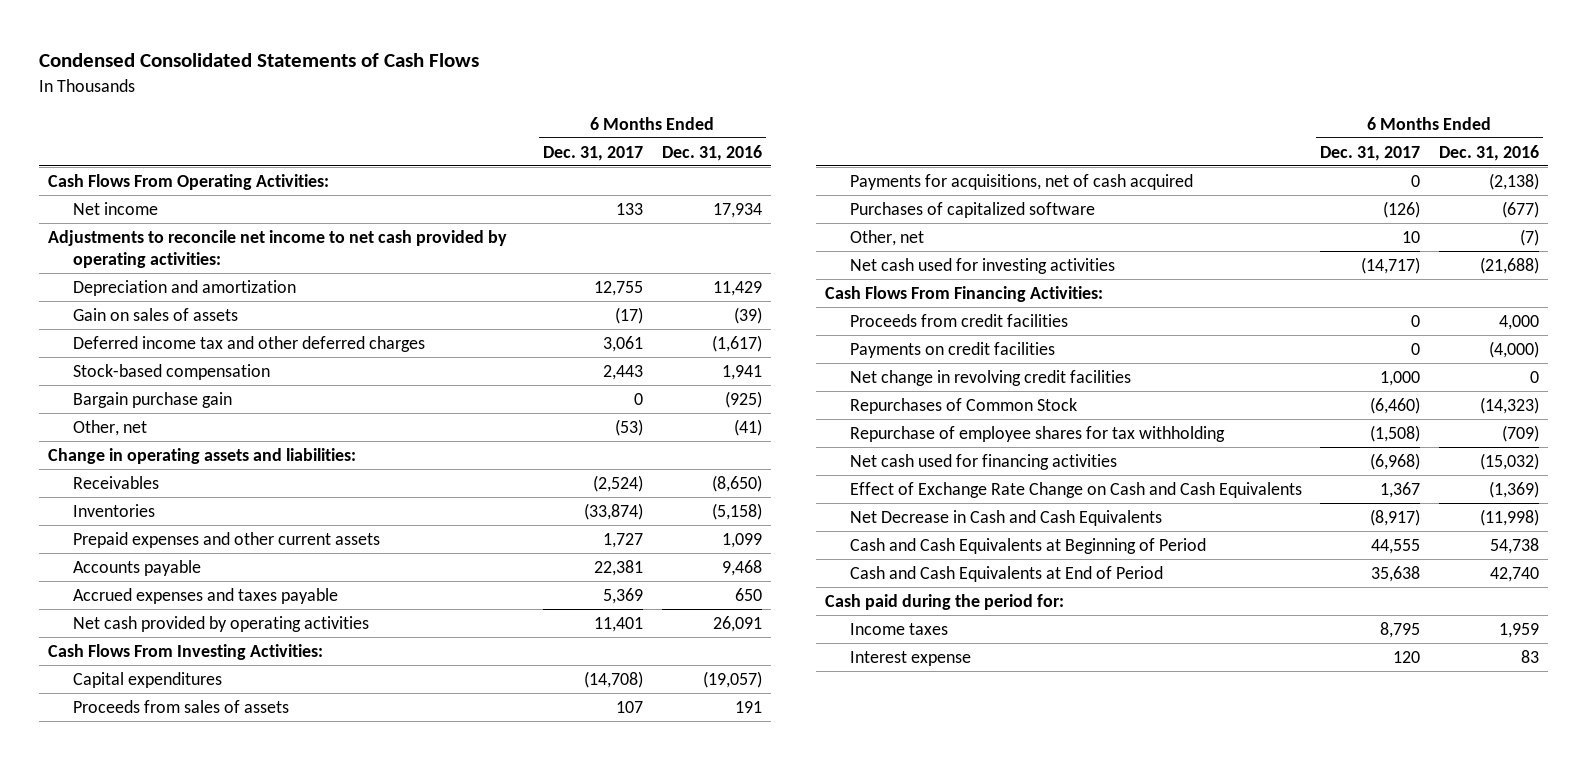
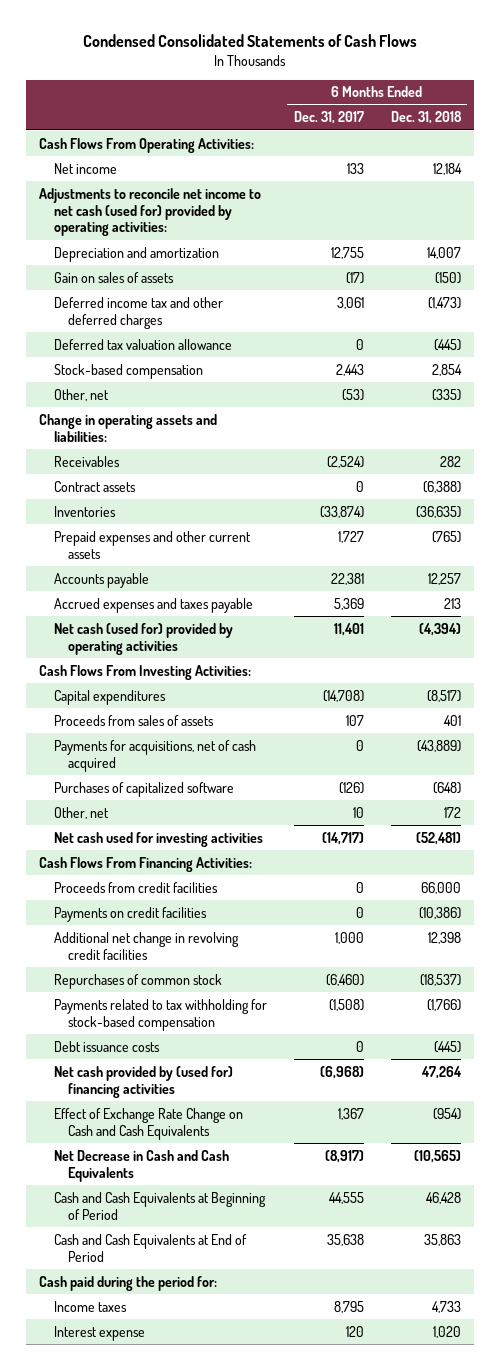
- | 6 Months Ended Dec. 31, 2017 | 6 Months Ended Dec. 31, 2016
+ | 6 Months Ended Dec. 31, 2017 | 6 Months Ended Dec. 31, 2018
- Adjustments to reconcile net income to net cash provided by operating activities:
+ Adjustments to reconcile net income to net cash (used for) provided by operating activities:
+ Deferred tax valuation allowance | 0 | (445)
- Bargain purchase gain | 0 | (925)
+ Contract assets | 0 | (6,388)
- Net cash provided by operating activities | 11,401 | 26,091
+ Net cash (used for) provided by operating activities | 11,401 | (4,394)
- Net change in revolving credit facilities | 1,000 | 0
- Repurchases of Common Stock | (6,460) | (14,323)
- Repurchase of employee shares for tax withholding | (1,508) | (709)
- Net cash used for financing activities | (6,968) | (15,032)
+ Additional net change in revolving credit facilities | 1,000 | 12,398
+ Repurchases of common stock | (6,460) | (18,537)
+ Payments related to tax withholding for stock-based compensation | (1,508) | (1,766)
+ Debt issuance costs | 0 | (445)
+ Net cash provided by (used for) financing activities | (6,968) | 47,264

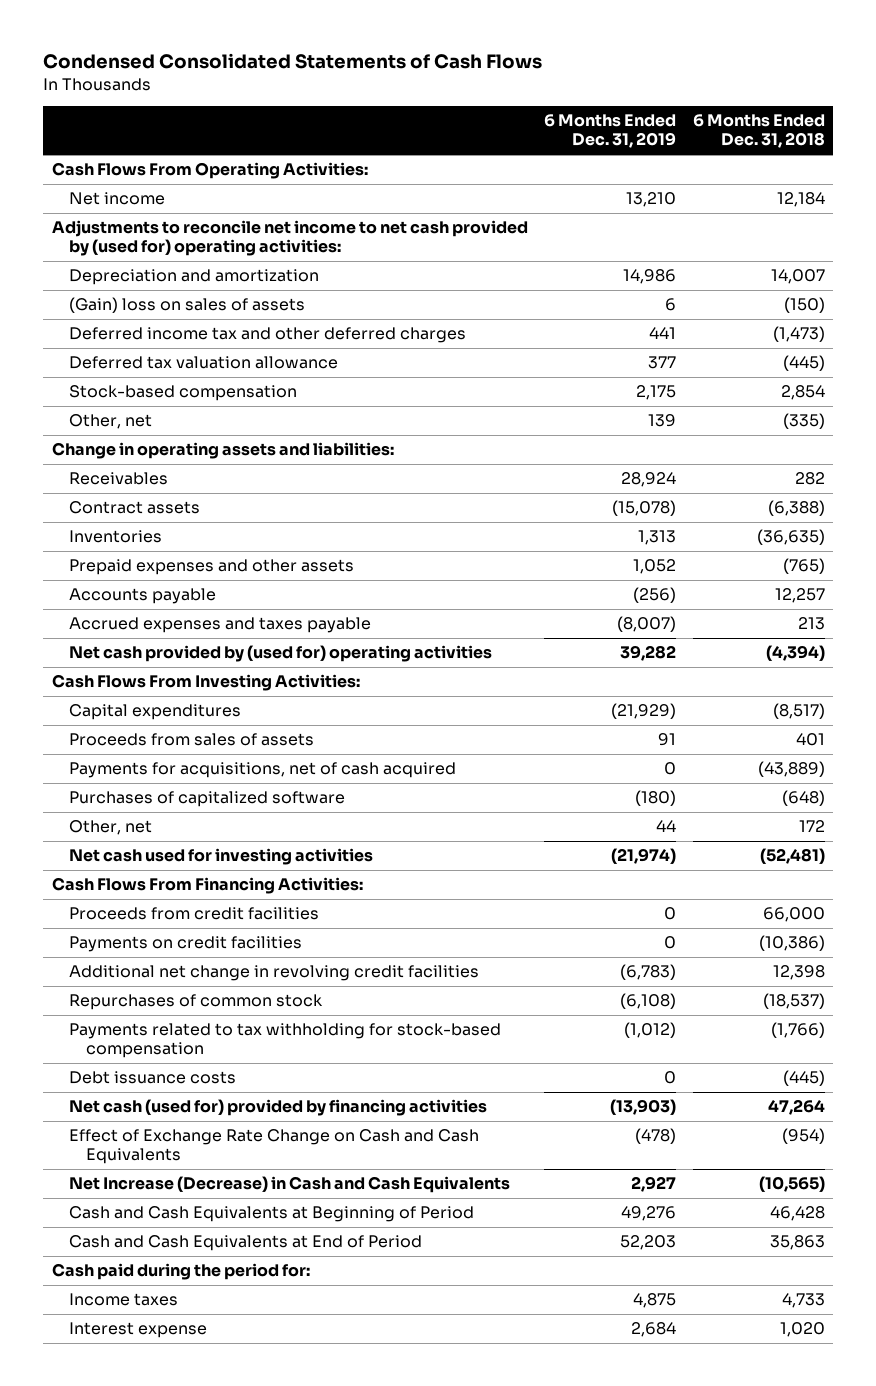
- | 6 Months Ended Dec. 31, 2017 | 6 Months Ended Dec. 31, 2018
+ | 6 Months Ended Dec. 31, 2019 | 6 Months Ended Dec. 31, 2018
- Adjustments to reconcile net income to net cash (used for) provided by operating activities:
+ Adjustments to reconcile net income to net cash provided by (used for) operating activities:
- Gain on sales of assets | (17) | (150)
+ (Gain) loss on sales of assets | 6 | (150)
- Prepaid expenses and other current assets | 1,727 | (765)
+ Prepaid expenses and other assets | 1,052 | (765)
- Net cash (used for) provided by operating activities | 11,401 | (4,394)
+ Net cash provided by (used for) operating activities | 39,282 | (4,394)
- Net cash provided by (used for) financing activities | (6,968) | 47,264
+ Net cash (used for) provided by financing activities | (13,903) | 47,264
- Net Decrease in Cash and Cash Equivalents | (8,917) | (10,565)
+ Net Increase (Decrease) in Cash and Cash Equivalents | 2,927 | (10,565)

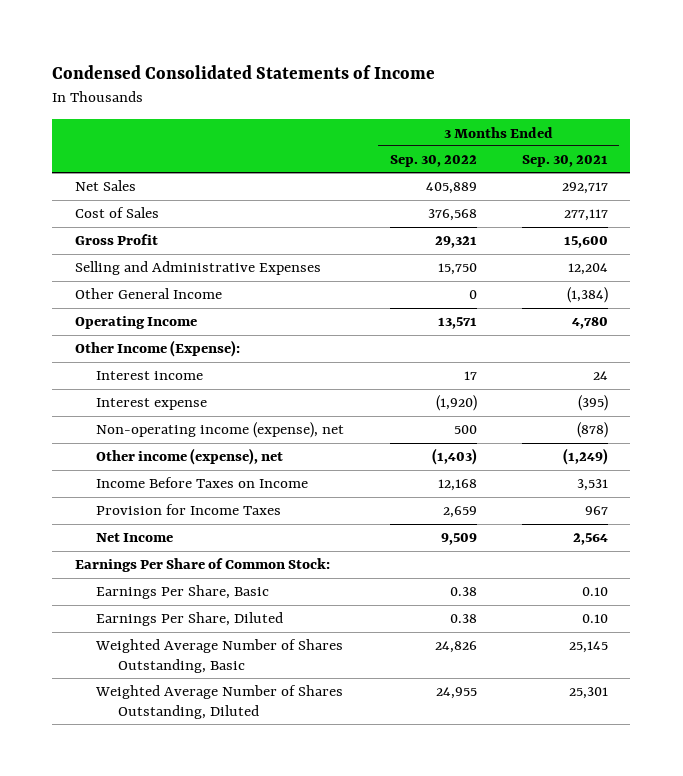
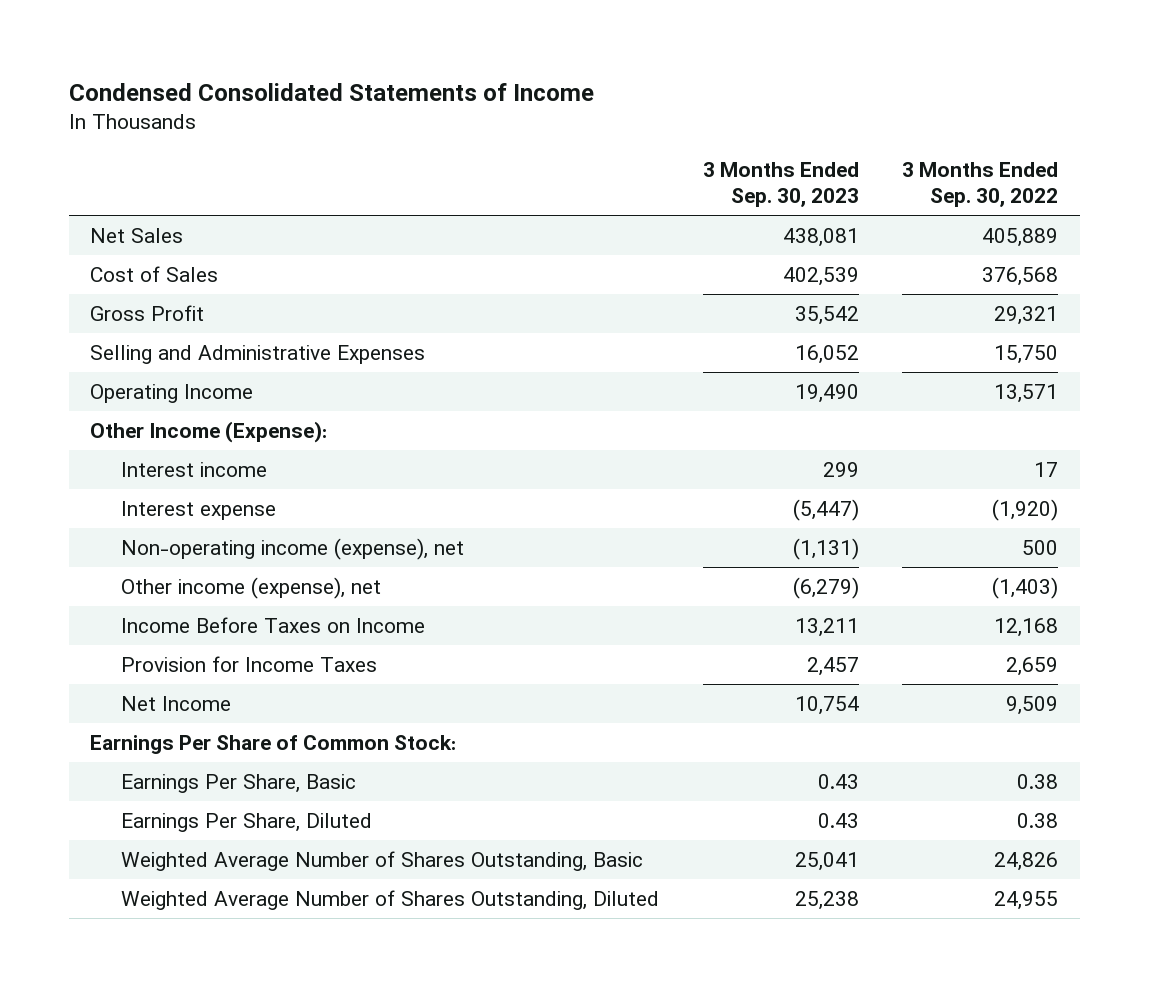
- | 3 Months Ended Sep. 30, 2022 | 3 Months Ended Sep. 30, 2021
+ | 3 Months Ended Sep. 30, 2023 | 3 Months Ended Sep. 30, 2022
- Other General Income | 0 | (1,384)

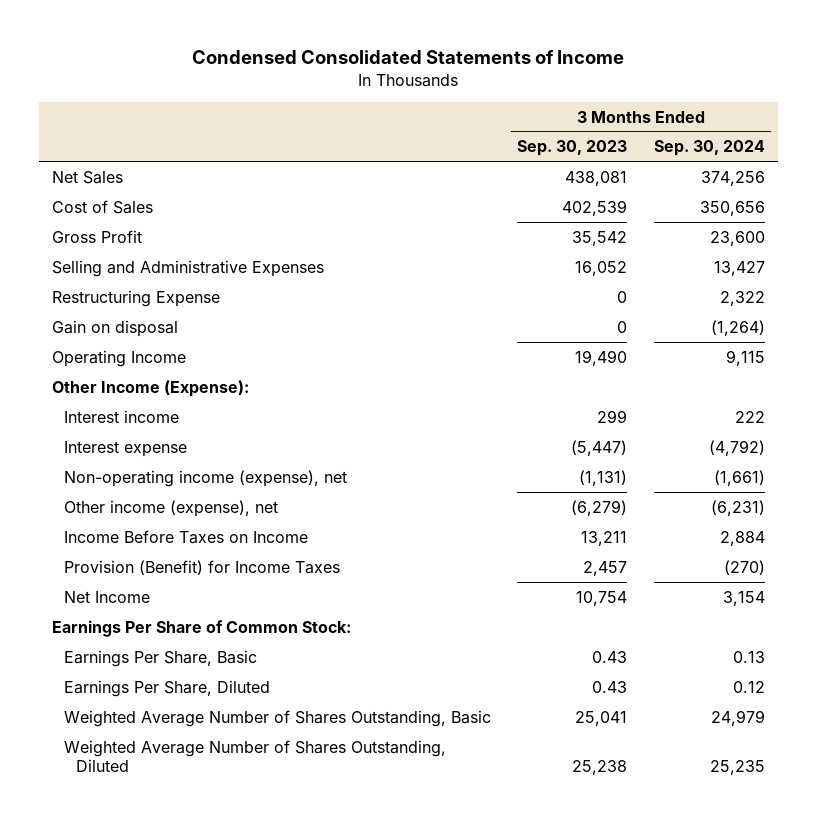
- | 3 Months Ended Sep. 30, 2023 | 3 Months Ended Sep. 30, 2022
+ | 3 Months Ended Sep. 30, 2023 | 3 Months Ended Sep. 30, 2024
+ Restructuring Expense | 0 | 2,322
+ Gain on disposal | 0 | (1,264)
- Provision for Income Taxes | 2,457 | 2,659
+ Provision (Benefit) for Income Taxes | 2,457 | (270)

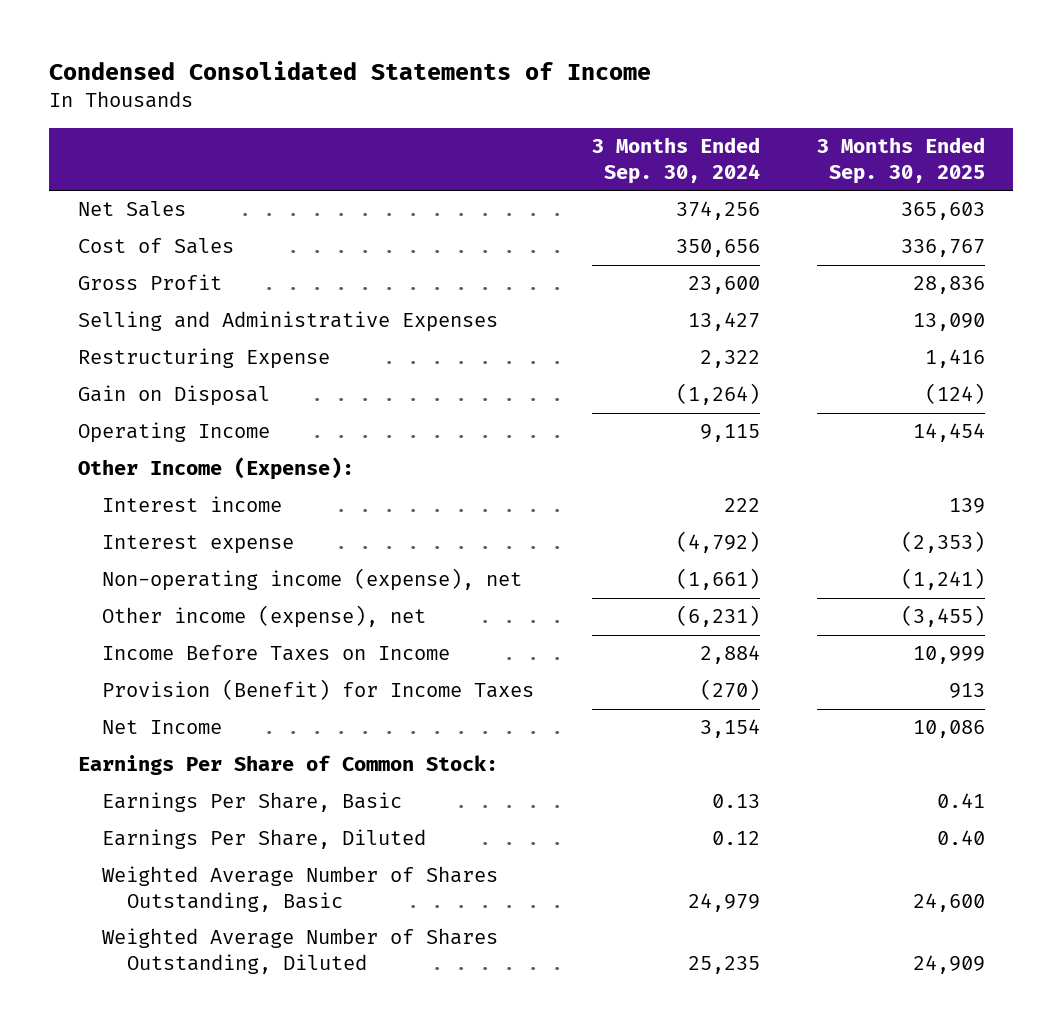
- | 3 Months Ended Sep. 30, 2023 | 3 Months Ended Sep. 30, 2024
+ | 3 Months Ended Sep. 30, 2024 | 3 Months Ended Sep. 30, 2025
- Gain on disposal | 0 | (1,264)
+ Gain on Disposal | (1,264) | (124)

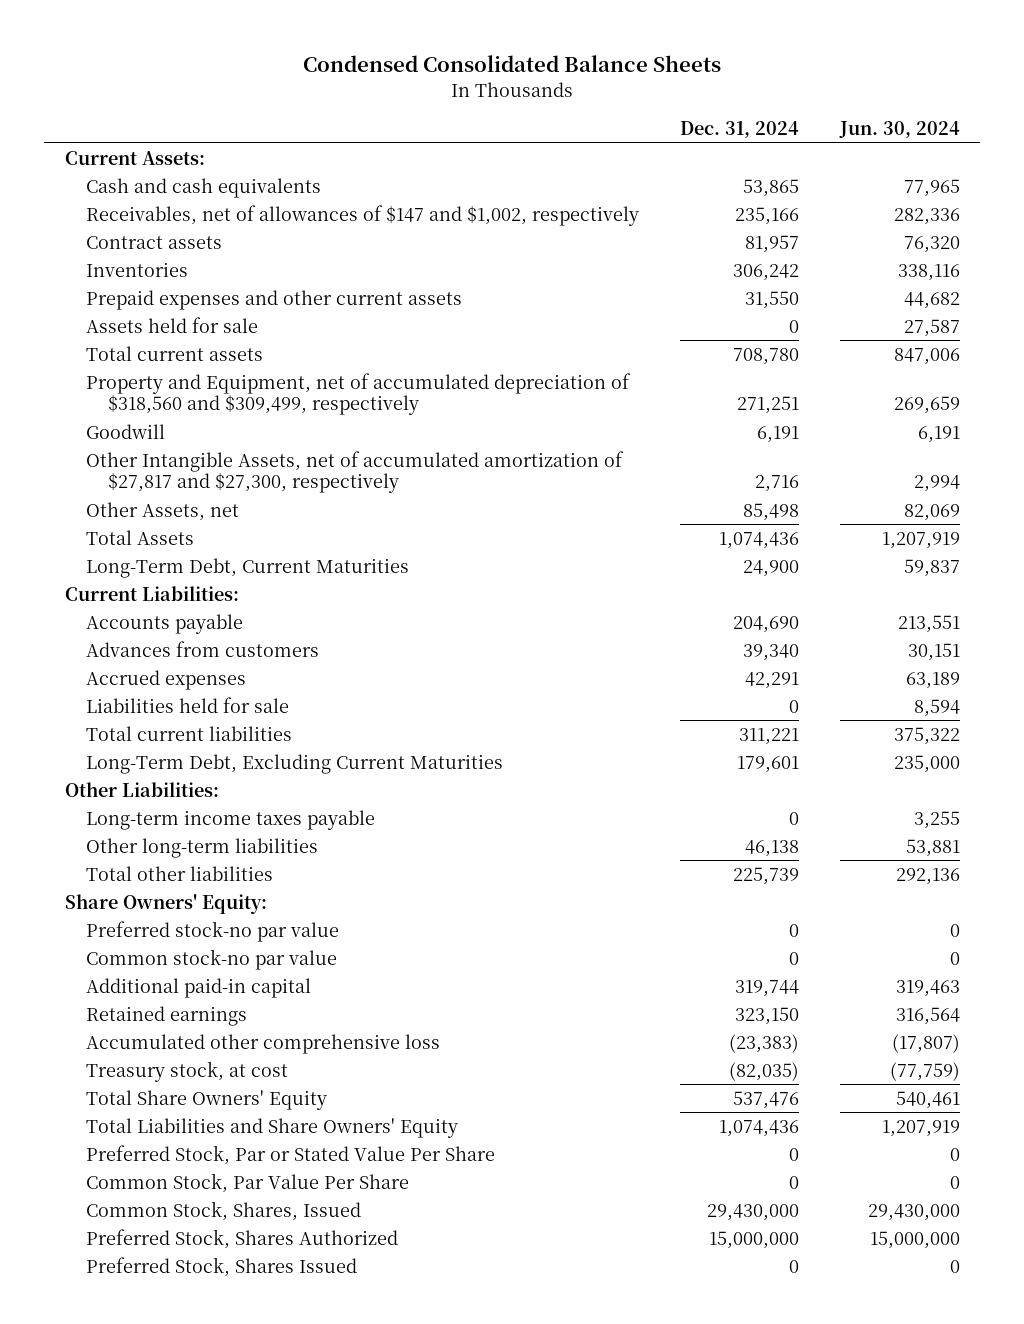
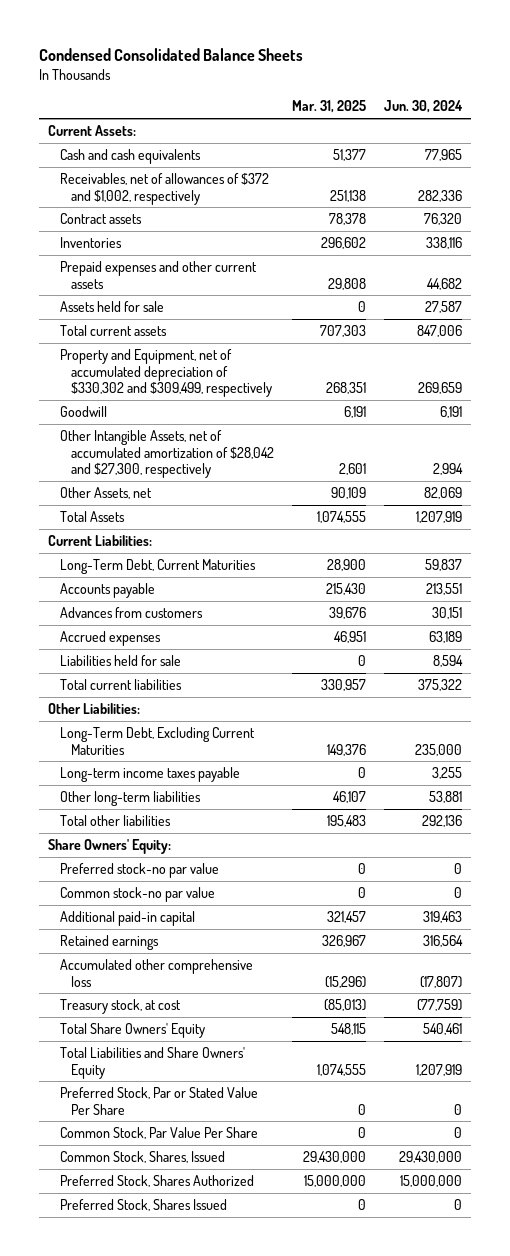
- | Dec. 31, 2024 | Jun. 30, 2024
+ | Mar. 31, 2025 | Jun. 30, 2024
- Receivables, net of allowances of $147 and $1,002, respectively | 235,166 | 282,336
+ Receivables, net of allowances of $372 and $1,002, respectively | 251,138 | 282,336
- Property and Equipment, net of accumulated depreciation of $318,560 and $309,499, respectively | 271,251 | 269,659
+ Property and Equipment, net of accumulated depreciation of $330,302 and $309,499, respectively | 268,351 | 269,659
- Other Intangible Assets, net of accumulated amortization of $27,817 and $27,300, respectively | 2,716 | 2,994
+ Other Intangible Assets, net of accumulated amortization of $28,042 and $27,300, respectively | 2,601 | 2,994
moved down: Long-Term Debt, Current Maturities | 28,900 | 59,837
moved down: Long-Term Debt, Excluding Current Maturities | 149,376 | 235,000

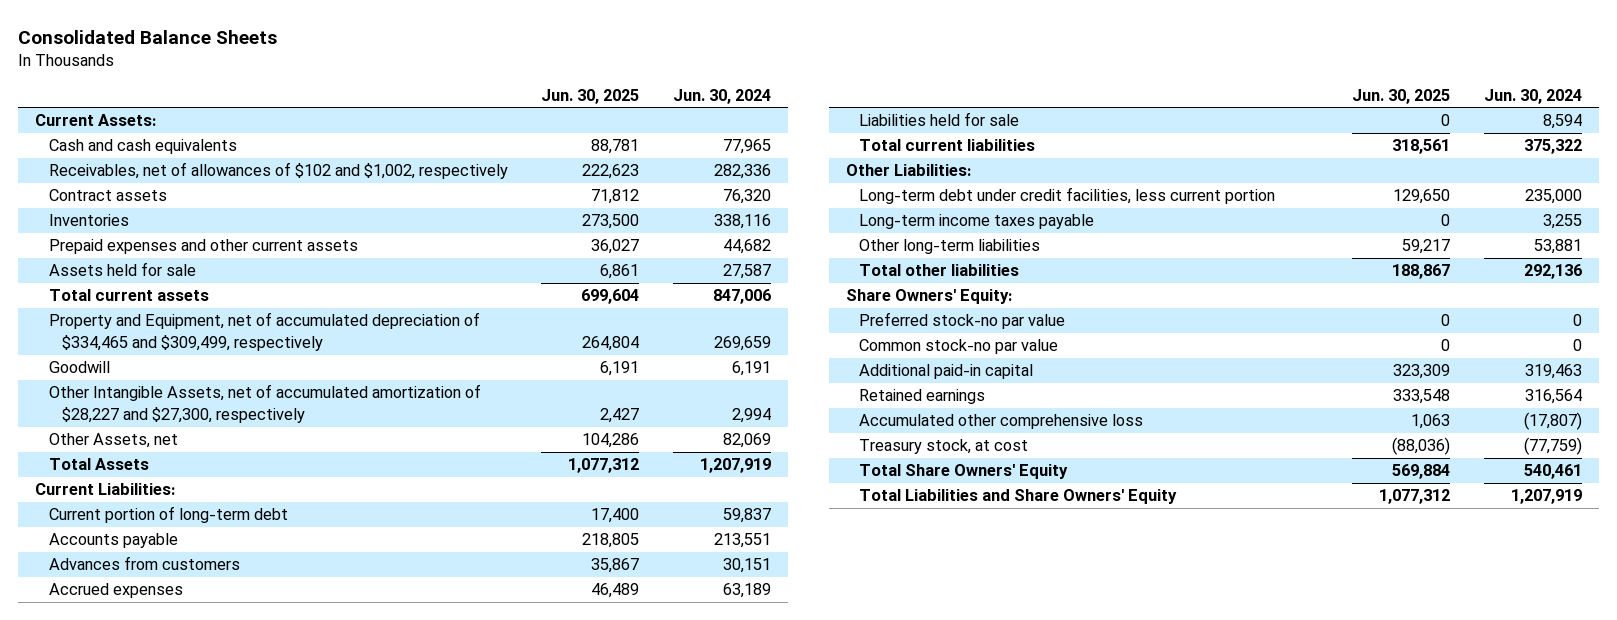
- Condensed Consolidated Balance Sheets
+ Consolidated Balance Sheets
- | Mar. 31, 2025 | Jun. 30, 2024
+ | Jun. 30, 2025 | Jun. 30, 2024
- Receivables, net of allowances of $372 and $1,002, respectively | 251,138 | 282,336
+ Receivables, net of allowances of $102 and $1,002, respectively | 222,623 | 282,336
- Property and Equipment, net of accumulated depreciation of $330,302 and $309,499, respectively | 268,351 | 269,659
+ Property and Equipment, net of accumulated depreciation of $334,465 and $309,499, respectively | 264,804 | 269,659
- Other Intangible Assets, net of accumulated amortization of $28,042 and $27,300, respectively | 2,601 | 2,994
+ Other Intangible Assets, net of accumulated amortization of $28,227 and $27,300, respectively | 2,427 | 2,994
- Long-Term Debt, Current Maturities | 28,900 | 59,837
+ Current portion of long-term debt | 17,400 | 59,837
- Long-Term Debt, Excluding Current Maturities | 149,376 | 235,000
+ Long-term debt under credit facilities, less current portion | 129,650 | 235,000
- Preferred Stock, Par or Stated Value Per Share | 0 | 0
- Common Stock, Par Value Per Share | 0 | 0
- Common Stock, Shares, Issued | 29,430,000 | 29,430,000
- Preferred Stock, Shares Authorized | 15,000,000 | 15,000,000
- Preferred Stock, Shares Issued | 0 | 0

